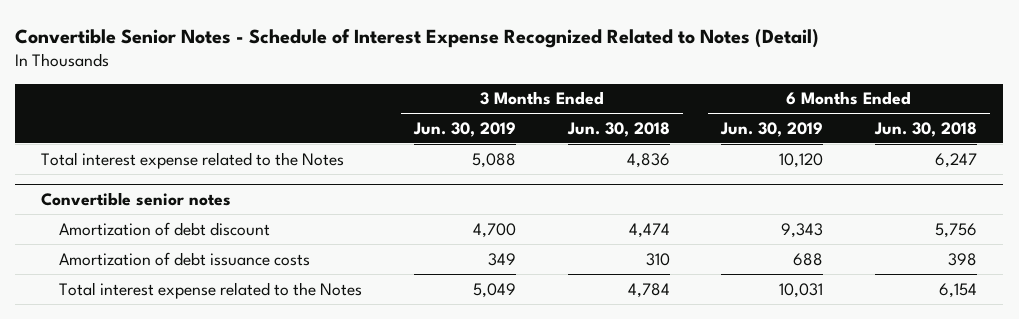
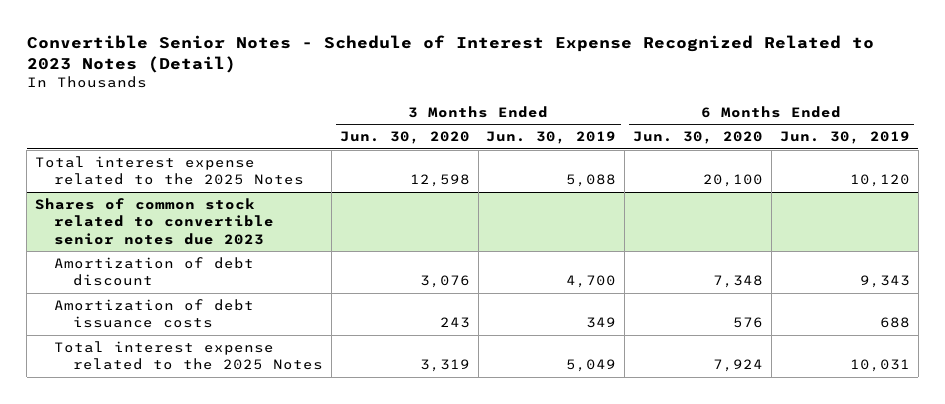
- Convertible Senior Notes - Schedule of Interest Expense Recognized Related to Notes (Detail)
+ Convertible Senior Notes - Schedule of Interest Expense Recognized Related to 2023 Notes (Detail)
- | 3 Months Ended Jun. 30, 2019 | 3 Months Ended Jun. 30, 2018 | 6 Months Ended Jun. 30, 2019 | 6 Months Ended Jun. 30, 2018
+ | 3 Months Ended Jun. 30, 2020 | 3 Months Ended Jun. 30, 2019 | 6 Months Ended Jun. 30, 2020 | 6 Months Ended Jun. 30, 2019
- Total interest expense related to the Notes | 5,088 | 4,836 | 10,120 | 6,247
- Convertible senior notes
+ Total interest expense related to the 2025 Notes | 12,598 | 5,088 | 20,100 | 10,120
+ Shares of common stock related to convertible senior notes due 2023
- Total interest expense related to the Notes | 5,049 | 4,784 | 10,031 | 6,154
+ Total interest expense related to the 2025 Notes | 3,319 | 5,049 | 7,924 | 10,031

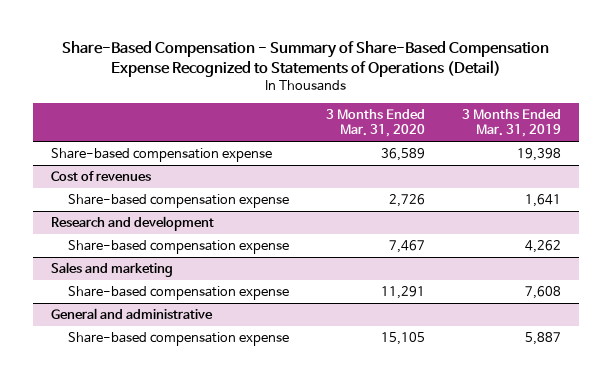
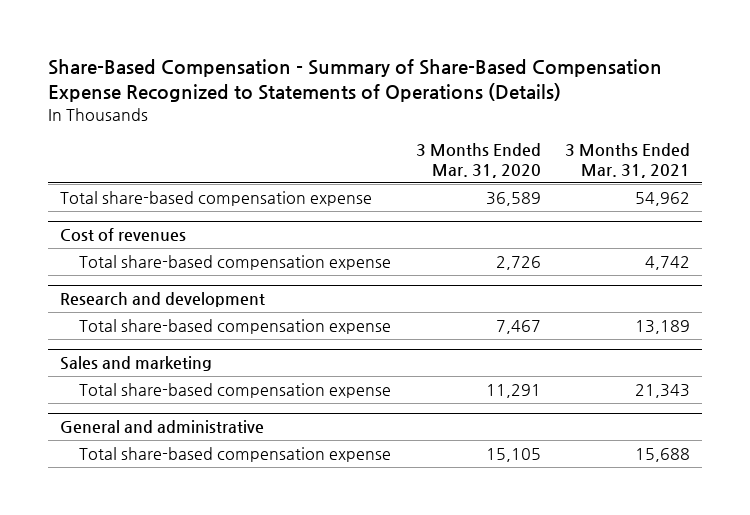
- Share-Based Compensation - Summary of Share-Based Compensation Expense Recognized to Statements of Operations (Detail)
+ Share-Based Compensation - Summary of Share-Based Compensation Expense Recognized to Statements of Operations (Details)
- | 3 Months Ended Mar. 31, 2020 | 3 Months Ended Mar. 31, 2019
+ | 3 Months Ended Mar. 31, 2020 | 3 Months Ended Mar. 31, 2021
- Share-based compensation expense | 36,589 | 19,398
+ Total share-based compensation expense | 36,589 | 54,962
@ Cost of revenues
- Share-based compensation expense | 2,726 | 1,641
+ Total share-based compensation expense | 2,726 | 4,742
@ Research and development
- Share-based compensation expense | 7,467 | 4,262
+ Total share-based compensation expense | 7,467 | 13,189
@ Sales and marketing
- Share-based compensation expense | 11,291 | 7,608
+ Total share-based compensation expense | 11,291 | 21,343
@ General and administrative
- Share-based compensation expense | 15,105 | 5,887
+ Total share-based compensation expense | 15,105 | 15,688

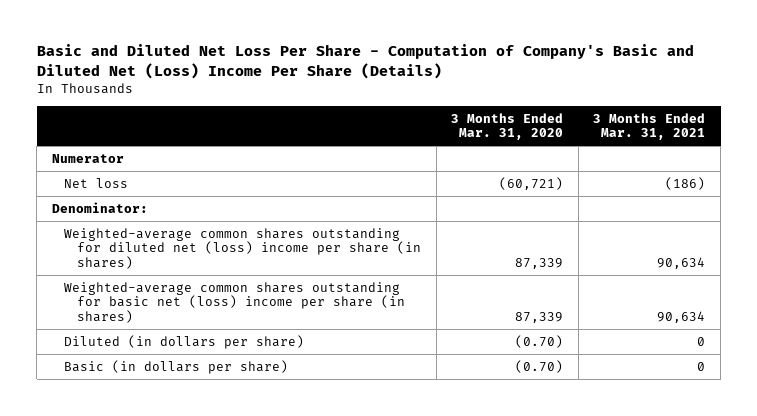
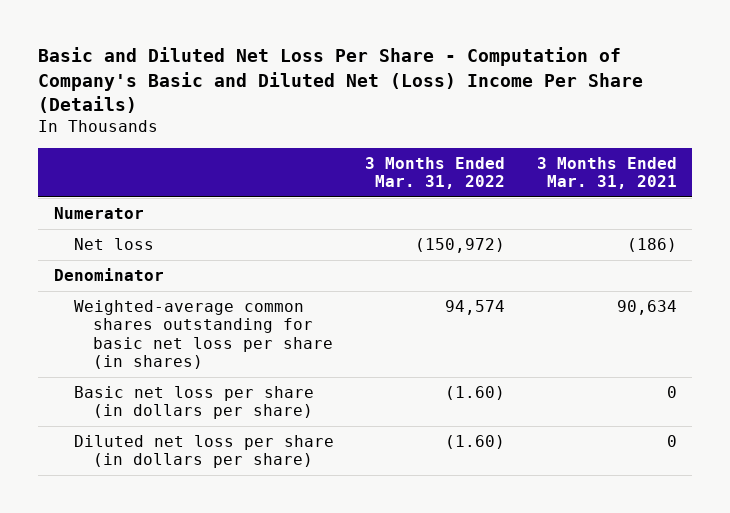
- | 3 Months Ended Mar. 31, 2020 | 3 Months Ended Mar. 31, 2021
+ | 3 Months Ended Mar. 31, 2022 | 3 Months Ended Mar. 31, 2021
- Denominator:
- Weighted-average common shares outstanding for diluted net (loss) income per share (in shares) | 87,339 | 90,634
- Weighted-average common shares outstanding for basic net (loss) income per share (in shares) | 87,339 | 90,634
- Diluted (in dollars per share) | (0.70) | 0
- Basic (in dollars per share) | (0.70) | 0
+ Denominator
+ Weighted-average common shares outstanding for basic net loss per share (in shares) | 94,574 | 90,634
+ Basic net loss per share (in dollars per share) | (1.60) | 0
+ Diluted net loss per share (in dollars per share) | (1.60) | 0

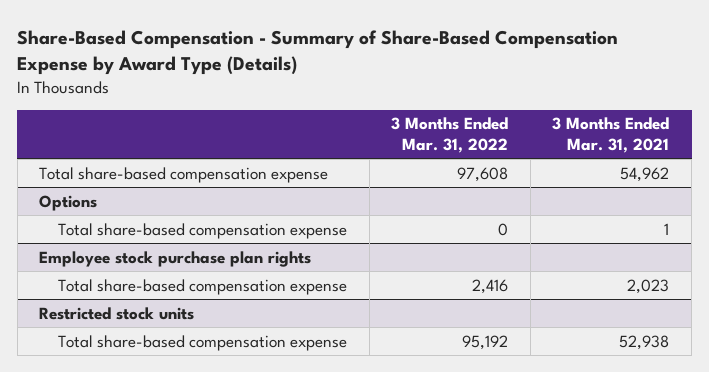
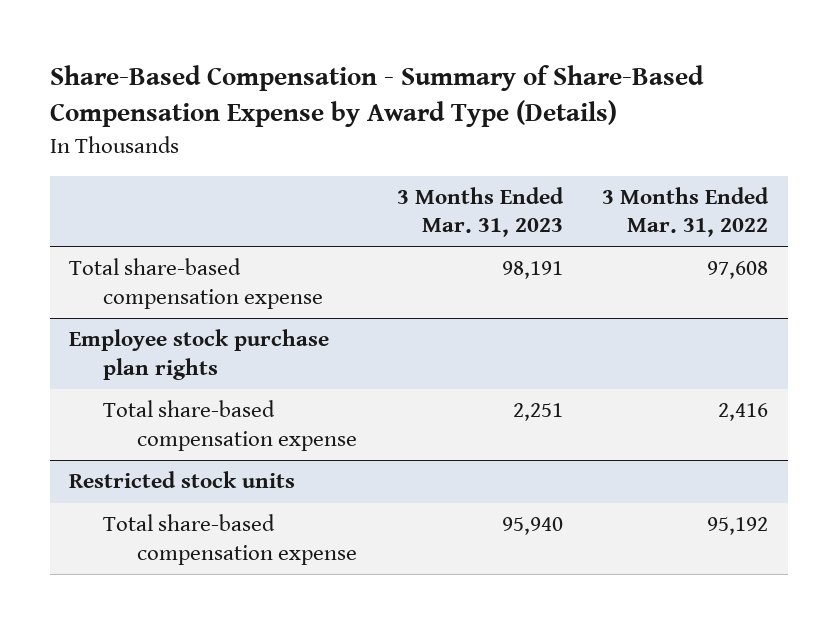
- | 3 Months Ended Mar. 31, 2022 | 3 Months Ended Mar. 31, 2021
+ | 3 Months Ended Mar. 31, 2023 | 3 Months Ended Mar. 31, 2022
- Options
- Total share-based compensation expense | 0 | 1

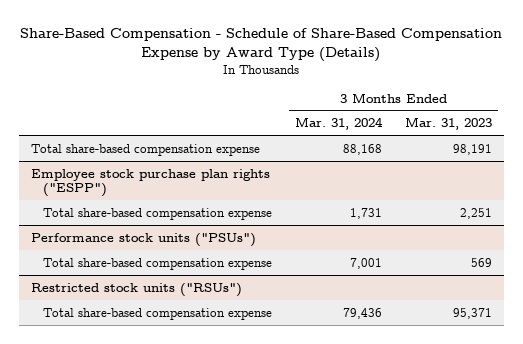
- Share-Based Compensation - Summary of Share-Based Compensation Expense by Award Type (Details)
+ Share-Based Compensation - Schedule of Share-Based Compensation Expense by Award Type (Details)
- | 3 Months Ended Mar. 31, 2023 | 3 Months Ended Mar. 31, 2022
+ | 3 Months Ended Mar. 31, 2024 | 3 Months Ended Mar. 31, 2023
- Employee stock purchase plan rights
+ Employee stock purchase plan rights ("ESPP")
- Restricted stock units
- Total share-based compensation expense | 95,940 | 95,192
+ Performance stock units ("PSUs")
+ Total share-based compensation expense | 7,001 | 569
+ Restricted stock units ("RSUs")
+ Total share-based compensation expense | 79,436 | 95,371

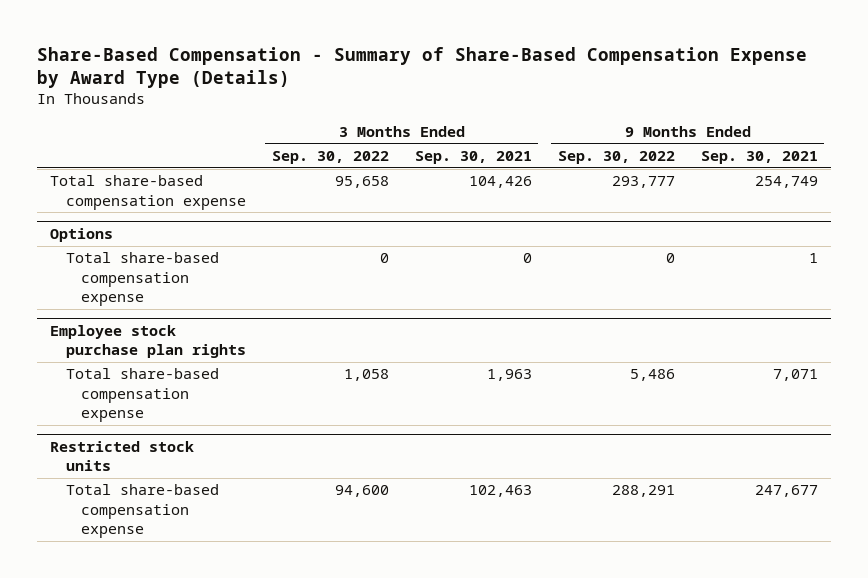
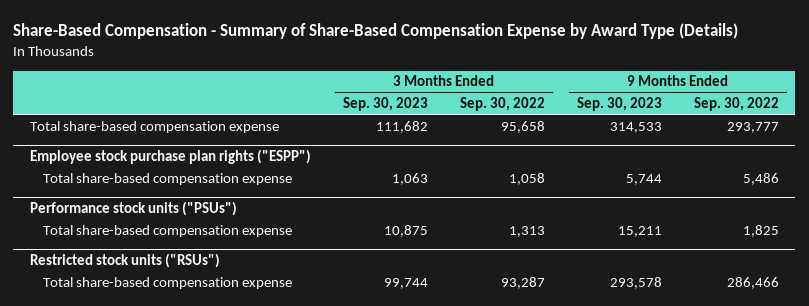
- | 3 Months Ended Sep. 30, 2022 | 3 Months Ended Sep. 30, 2021 | 9 Months Ended Sep. 30, 2022 | 9 Months Ended Sep. 30, 2021
+ | 3 Months Ended Sep. 30, 2023 | 3 Months Ended Sep. 30, 2022 | 9 Months Ended Sep. 30, 2023 | 9 Months Ended Sep. 30, 2022
- Options
- Total share-based compensation expense | 0 | 0 | 0 | 1
- Employee stock purchase plan rights
+ Employee stock purchase plan rights ("ESPP")
- Restricted stock units
- Total share-based compensation expense | 94,600 | 102,463 | 288,291 | 247,677
+ Performance stock units ("PSUs")
+ Total share-based compensation expense | 10,875 | 1,313 | 15,211 | 1,825
+ Restricted stock units ("RSUs")
+ Total share-based compensation expense | 99,744 | 93,287 | 293,578 | 286,466

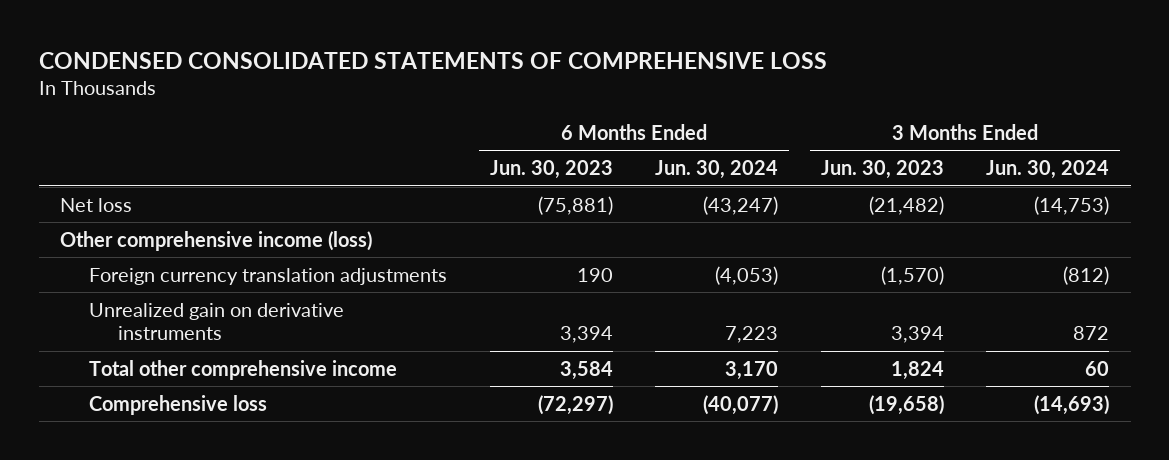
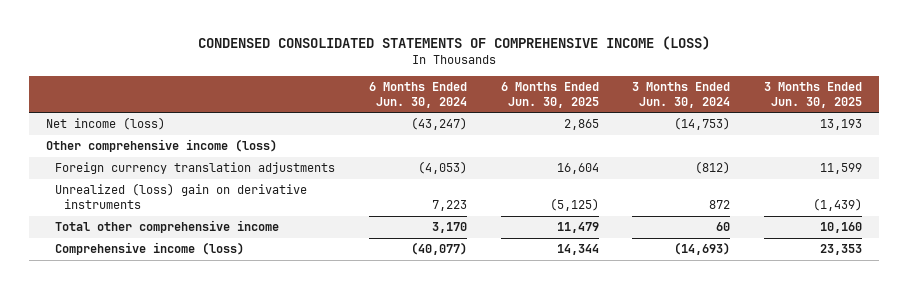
- CONDENSED CONSOLIDATED STATEMENTS OF COMPREHENSIVE LOSS
+ CONDENSED CONSOLIDATED STATEMENTS OF COMPREHENSIVE INCOME (LOSS)
- | 6 Months Ended Jun. 30, 2023 | 6 Months Ended Jun. 30, 2024 | 3 Months Ended Jun. 30, 2023 | 3 Months Ended Jun. 30, 2024
+ | 6 Months Ended Jun. 30, 2024 | 6 Months Ended Jun. 30, 2025 | 3 Months Ended Jun. 30, 2024 | 3 Months Ended Jun. 30, 2025
- Net loss | (75,881) | (43,247) | (21,482) | (14,753)
+ Net income (loss) | (43,247) | 2,865 | (14,753) | 13,193
- Unrealized gain on derivative instruments | 3,394 | 7,223 | 3,394 | 872
+ Unrealized (loss) gain on derivative instruments | 7,223 | (5,125) | 872 | (1,439)
- Comprehensive loss | (72,297) | (40,077) | (19,658) | (14,693)
+ Comprehensive income (loss) | (40,077) | 14,344 | (14,693) | 23,353

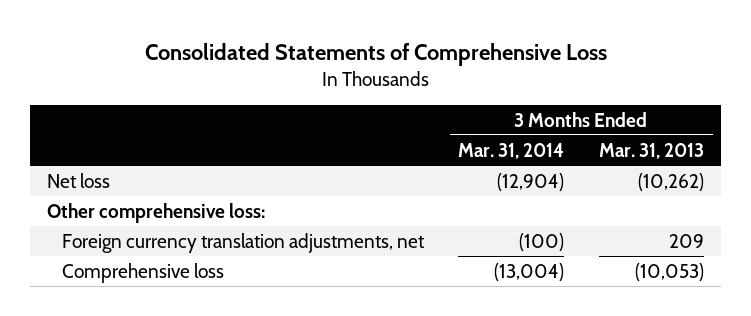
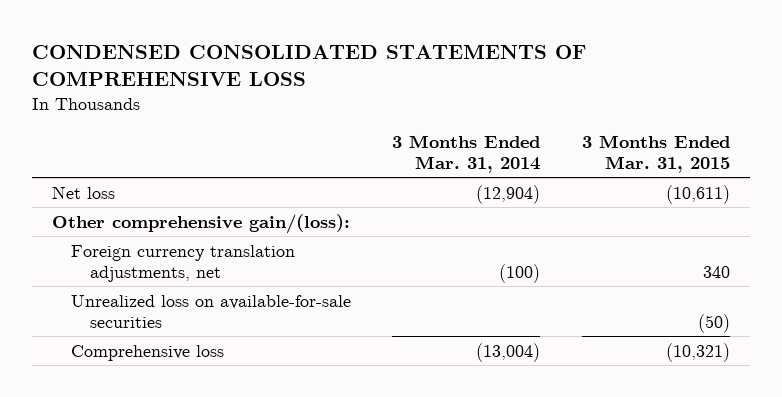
- Consolidated Statements of Comprehensive Loss
+ CONDENSED CONSOLIDATED STATEMENTS OF COMPREHENSIVE LOSS
- | 3 Months Ended Mar. 31, 2014 | 3 Months Ended Mar. 31, 2013
+ | 3 Months Ended Mar. 31, 2014 | 3 Months Ended Mar. 31, 2015
- Other comprehensive loss:
+ Other comprehensive gain/(loss):
+ Unrealized loss on available-for-sale securities | | (50)

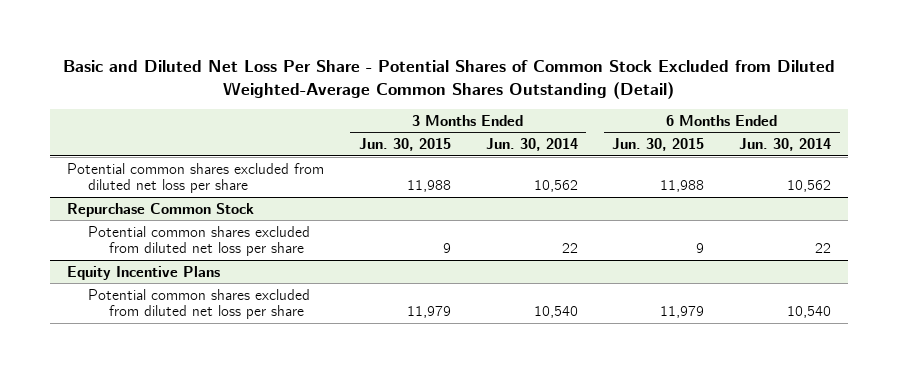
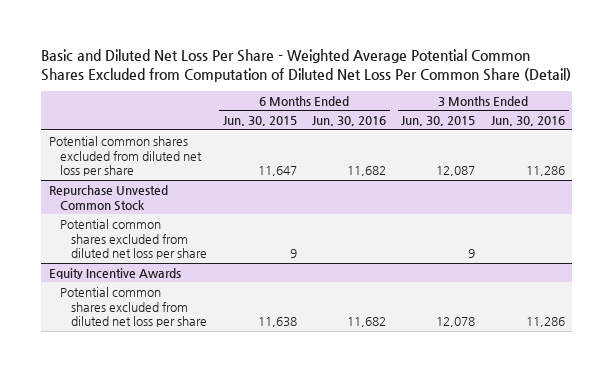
- Basic and Diluted Net Loss Per Share - Potential Shares of Common Stock Excluded from Diluted Weighted-Average Common Shares Outstanding (Detail)
+ Basic and Diluted Net Loss Per Share - Weighted Average Potential Common Shares Excluded from Computation of Diluted Net Loss Per Common Share (Detail)
- | 3 Months Ended Jun. 30, 2015 | 3 Months Ended Jun. 30, 2014 | 6 Months Ended Jun. 30, 2015 | 6 Months Ended Jun. 30, 2014
+ | 6 Months Ended Jun. 30, 2015 | 6 Months Ended Jun. 30, 2016 | 3 Months Ended Jun. 30, 2015 | 3 Months Ended Jun. 30, 2016
- Potential common shares excluded from diluted net loss per share | 11,988 | 10,562 | 11,988 | 10,562
- Repurchase Common Stock
+ Potential common shares excluded from diluted net loss per share | 11,647 | 11,682 | 12,087 | 11,286
+ Repurchase Unvested Common Stock
- Equity Incentive Plans
- Potential common shares excluded from diluted net loss per share | 11,979 | 10,540 | 11,979 | 10,540
+ Equity Incentive Awards
+ Potential common shares excluded from diluted net loss per share | 11,638 | 11,682 | 12,078 | 11,286

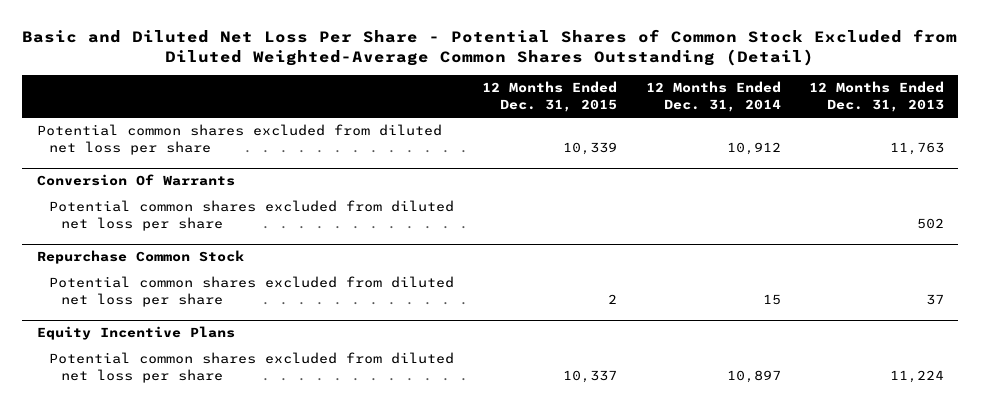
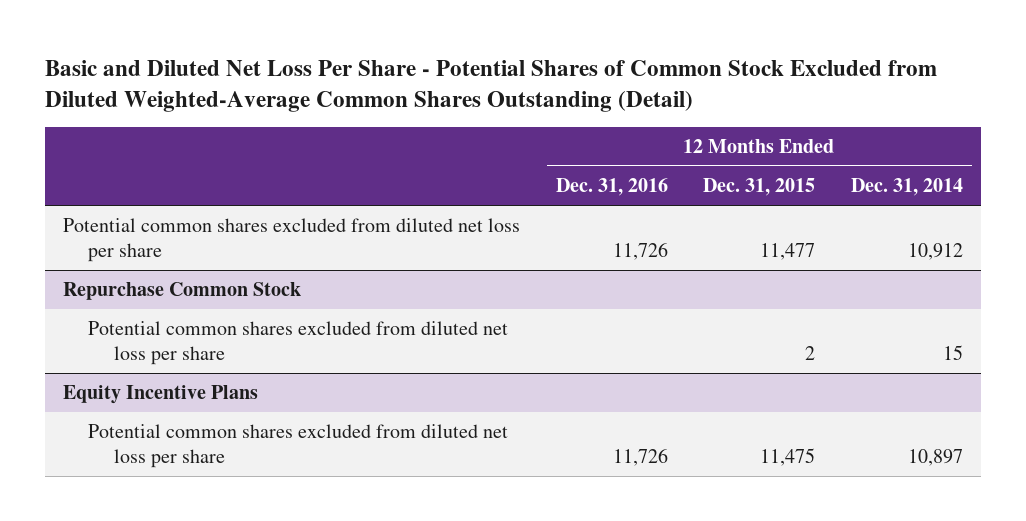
- | 12 Months Ended Dec. 31, 2015 | 12 Months Ended Dec. 31, 2014 | 12 Months Ended Dec. 31, 2013
+ | 12 Months Ended Dec. 31, 2016 | 12 Months Ended Dec. 31, 2015 | 12 Months Ended Dec. 31, 2014
- Potential common shares excluded from diluted net loss per share | 10,339 | 10,912 | 11,763
- Conversion Of Warrants
- Potential common shares excluded from diluted net loss per share | | | 502
+ Potential common shares excluded from diluted net loss per share | 11,726 | 11,477 | 10,912
@ Equity Incentive Plans
- Potential common shares excluded from diluted net loss per share | 10,337 | 10,897 | 11,224
+ Potential common shares excluded from diluted net loss per share | 11,726 | 11,475 | 10,897

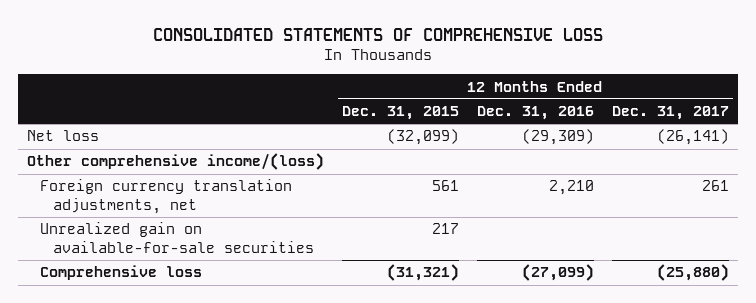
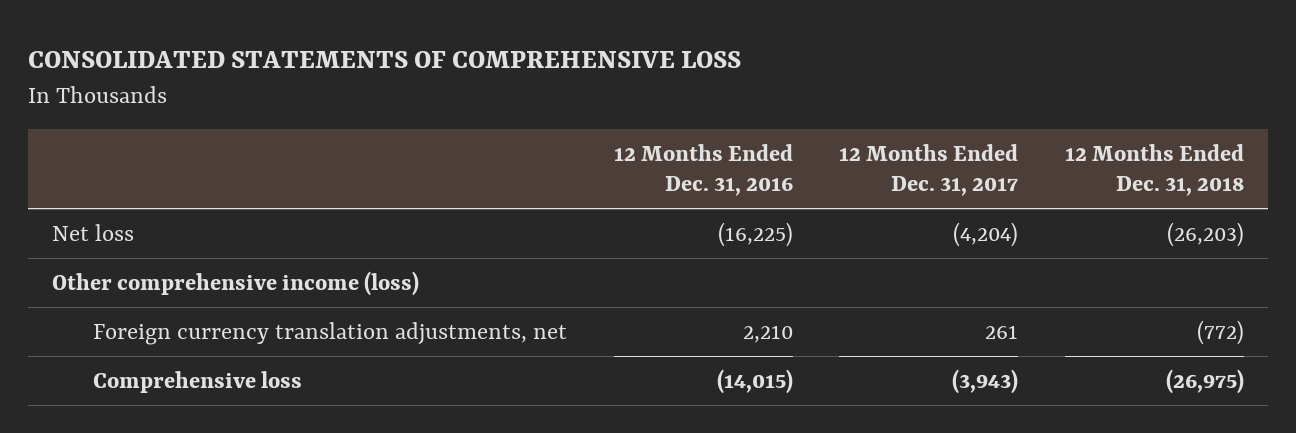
- | 12 Months Ended Dec. 31, 2015 | 12 Months Ended Dec. 31, 2016 | 12 Months Ended Dec. 31, 2017
+ | 12 Months Ended Dec. 31, 2016 | 12 Months Ended Dec. 31, 2017 | 12 Months Ended Dec. 31, 2018
- Net loss | (32,099) | (29,309) | (26,141)
- Other comprehensive income/(loss)
+ Net loss | (16,225) | (4,204) | (26,203)
+ Other comprehensive income (loss)
- Unrealized gain on available-for-sale securities | 217 | |
- Comprehensive loss | (31,321) | (27,099) | (25,880)
+ Comprehensive loss | (14,015) | (3,943) | (26,975)

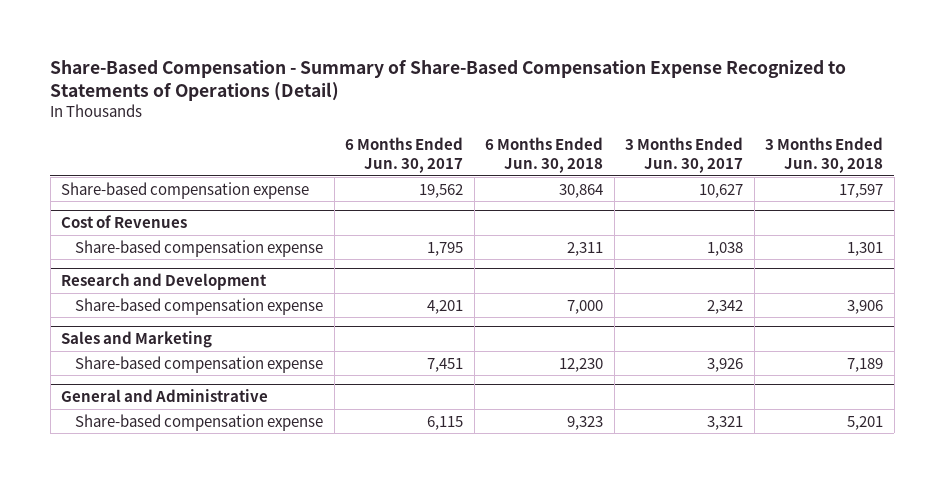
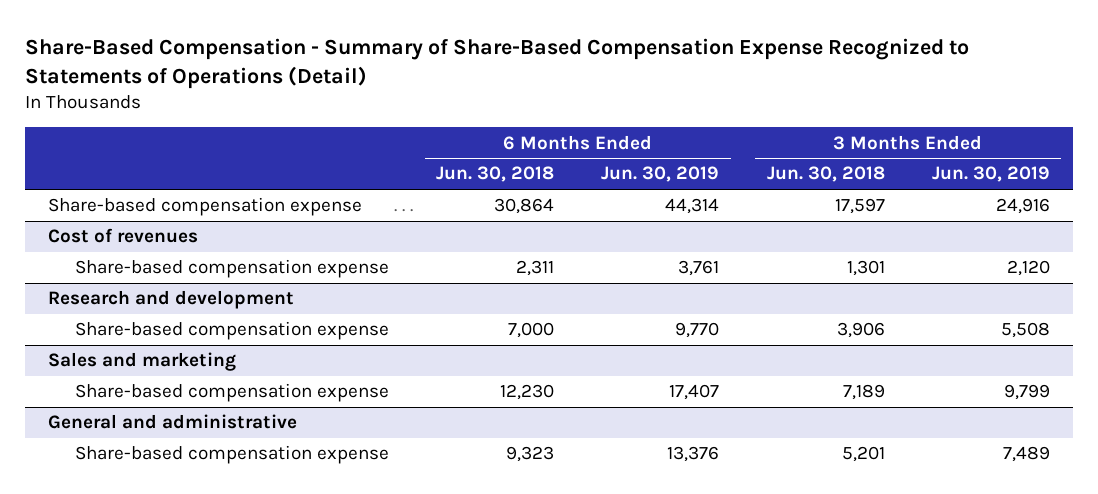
- | 6 Months Ended Jun. 30, 2017 | 6 Months Ended Jun. 30, 2018 | 3 Months Ended Jun. 30, 2017 | 3 Months Ended Jun. 30, 2018
+ | 6 Months Ended Jun. 30, 2018 | 6 Months Ended Jun. 30, 2019 | 3 Months Ended Jun. 30, 2018 | 3 Months Ended Jun. 30, 2019
- Cost of Revenues
+ Cost of revenues
- Research and Development
+ Research and development
- Sales and Marketing
+ Sales and marketing
- General and Administrative
+ General and administrative

